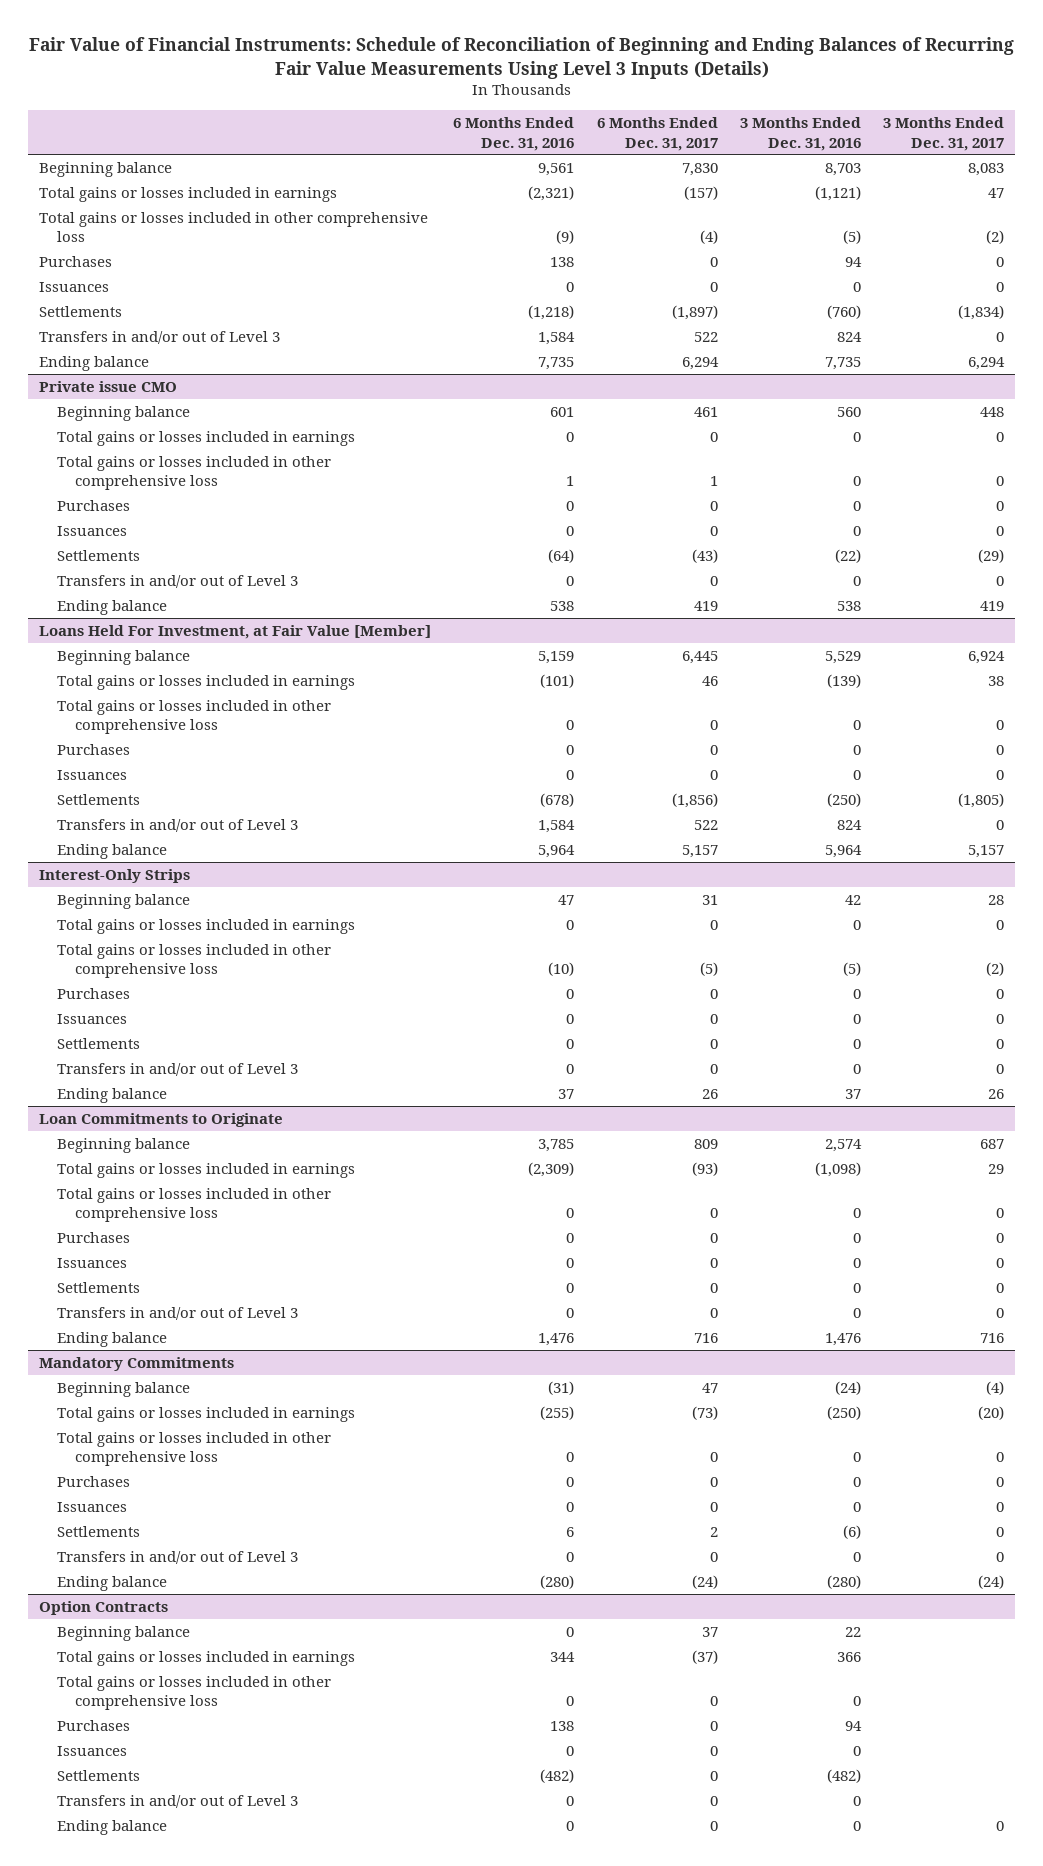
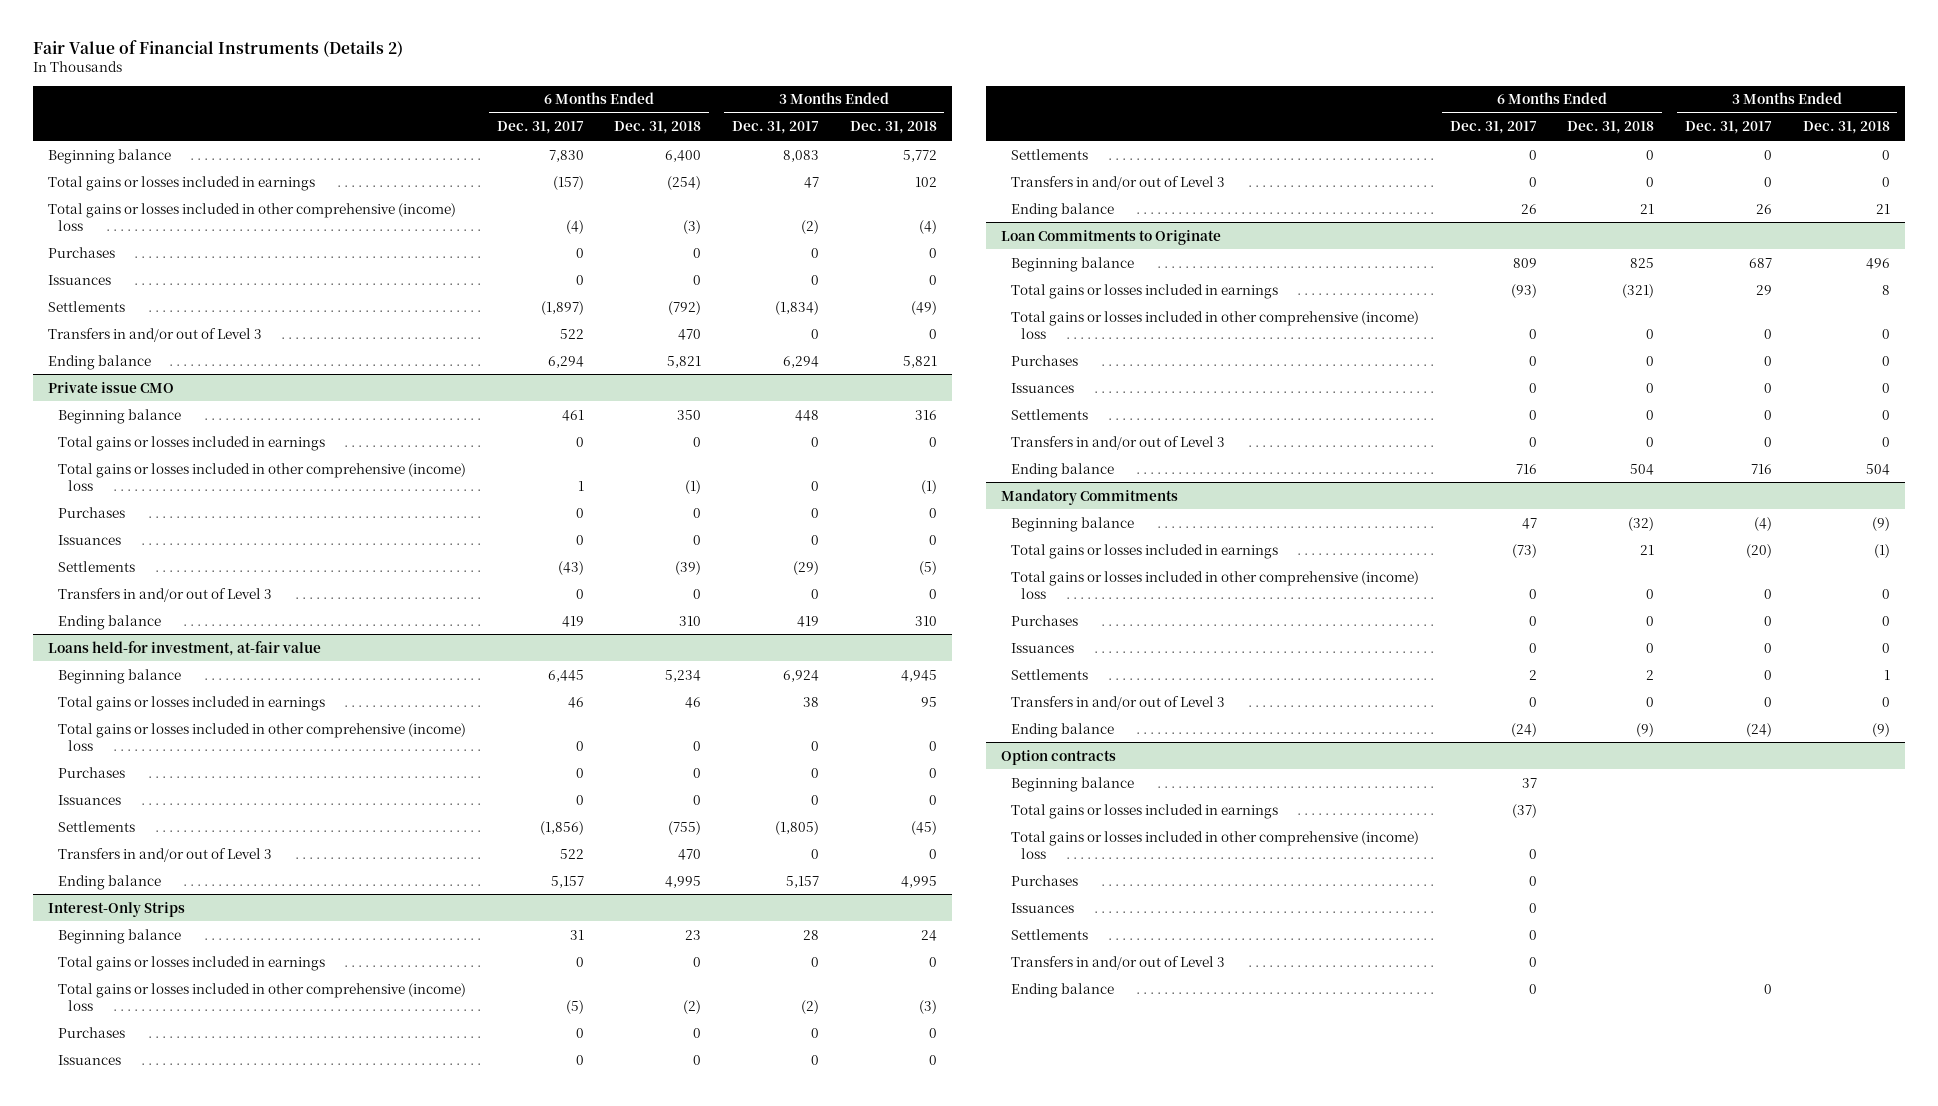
- Fair Value of Financial Instruments: Schedule of Reconciliation of Beginning and Ending Balances of Recurring Fair Value Measurements Using Level 3 Inputs (Details)
+ Fair Value of Financial Instruments (Details 2)
- | 6 Months Ended Dec. 31, 2016 | 6 Months Ended Dec. 31, 2017 | 3 Months Ended Dec. 31, 2016 | 3 Months Ended Dec. 31, 2017
+ | 6 Months Ended Dec. 31, 2017 | 6 Months Ended Dec. 31, 2018 | 3 Months Ended Dec. 31, 2017 | 3 Months Ended Dec. 31, 2018
- Total gains or losses included in other comprehensive loss | (9) | (4) | (5) | (2)
+ Total gains or losses included in other comprehensive (income) loss | (4) | (3) | (2) | (4)
@ Private issue CMO
- Total gains or losses included in other comprehensive loss | 1 | 1 | 0 | 0
+ Total gains or losses included in other comprehensive (income) loss | 1 | (1) | 0 | (1)
- Loans Held For Investment, at Fair Value [Member]
+ Loans held-for investment, at-fair value
- Total gains or losses included in other comprehensive loss | 0 | 0 | 0 | 0
+ Total gains or losses included in other comprehensive (income) loss | 0 | 0 | 0 | 0
@ Interest-Only Strips
- Total gains or losses included in other comprehensive loss | (10) | (5) | (5) | (2)
+ Total gains or losses included in other comprehensive (income) loss | (5) | (2) | (2) | (3)
@ Loan Commitments to Originate
- Total gains or losses included in other comprehensive loss | 0 | 0 | 0 | 0
+ Total gains or losses included in other comprehensive (income) loss | 0 | 0 | 0 | 0
@ Mandatory Commitments
- Total gains or losses included in other comprehensive loss | 0 | 0 | 0 | 0
+ Total gains or losses included in other comprehensive (income) loss | 0 | 0 | 0 | 0
- Option Contracts
+ Option contracts
- Total gains or losses included in other comprehensive loss | 0 | 0 | 0 |
+ Total gains or losses included in other comprehensive (income) loss | 0 | | |

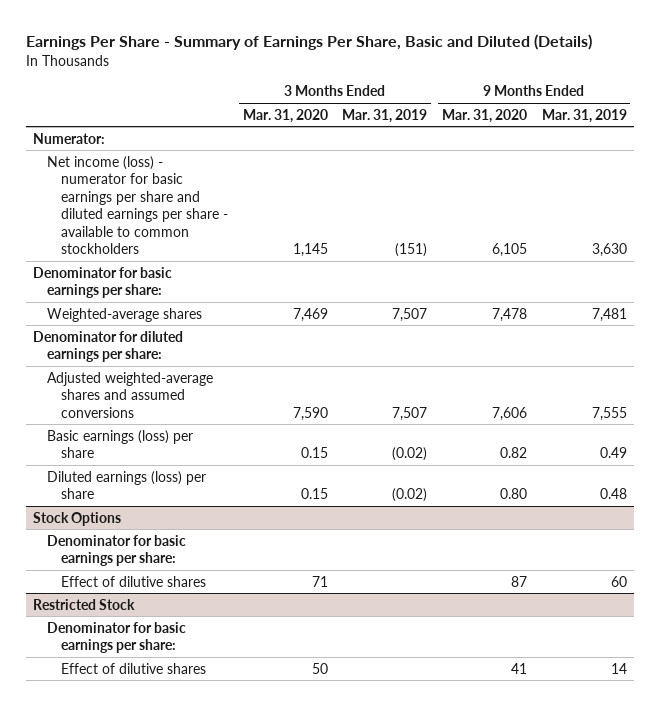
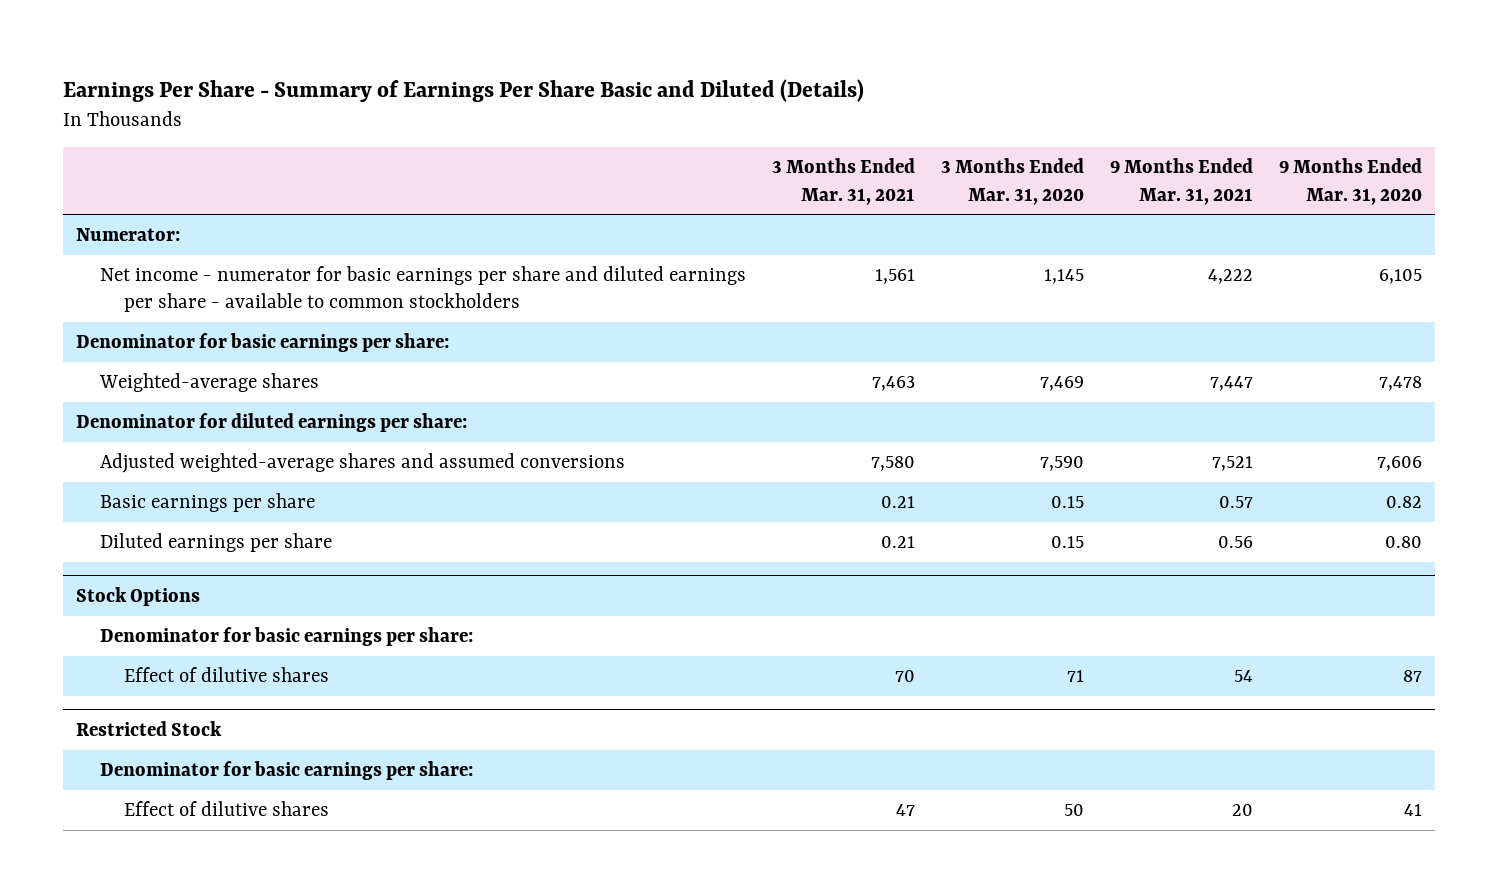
- Earnings Per Share - Summary of Earnings Per Share, Basic and Diluted (Details)
+ Earnings Per Share - Summary of Earnings Per Share Basic and Diluted (Details)
- | 3 Months Ended Mar. 31, 2020 | 3 Months Ended Mar. 31, 2019 | 9 Months Ended Mar. 31, 2020 | 9 Months Ended Mar. 31, 2019
+ | 3 Months Ended Mar. 31, 2021 | 3 Months Ended Mar. 31, 2020 | 9 Months Ended Mar. 31, 2021 | 9 Months Ended Mar. 31, 2020
- Net income (loss) - numerator for basic earnings per share and diluted earnings per share - available to common stockholders | 1,145 | (151) | 6,105 | 3,630
+ Net income - numerator for basic earnings per share and diluted earnings per share - available to common stockholders | 1,561 | 1,145 | 4,222 | 6,105
- Basic earnings (loss) per share | 0.15 | (0.02) | 0.82 | 0.49
- Diluted earnings (loss) per share | 0.15 | (0.02) | 0.80 | 0.48
+ Basic earnings per share | 0.21 | 0.15 | 0.57 | 0.82
+ Diluted earnings per share | 0.21 | 0.15 | 0.56 | 0.80

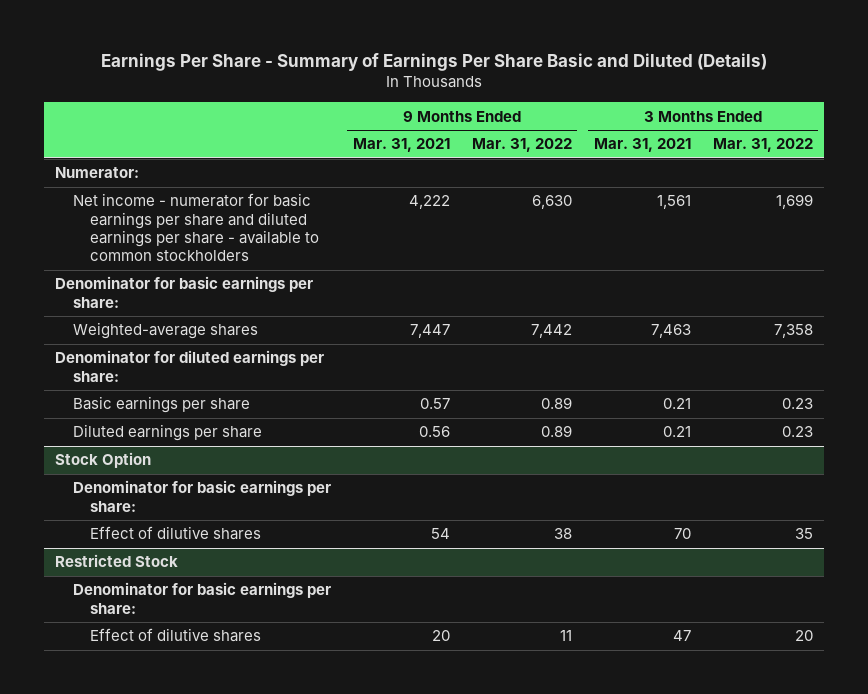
- | 3 Months Ended Mar. 31, 2021 | 3 Months Ended Mar. 31, 2020 | 9 Months Ended Mar. 31, 2021 | 9 Months Ended Mar. 31, 2020
+ | 9 Months Ended Mar. 31, 2021 | 9 Months Ended Mar. 31, 2022 | 3 Months Ended Mar. 31, 2021 | 3 Months Ended Mar. 31, 2022
- Adjusted weighted-average shares and assumed conversions | 7,580 | 7,590 | 7,521 | 7,606
- Stock Options
+ Stock Option

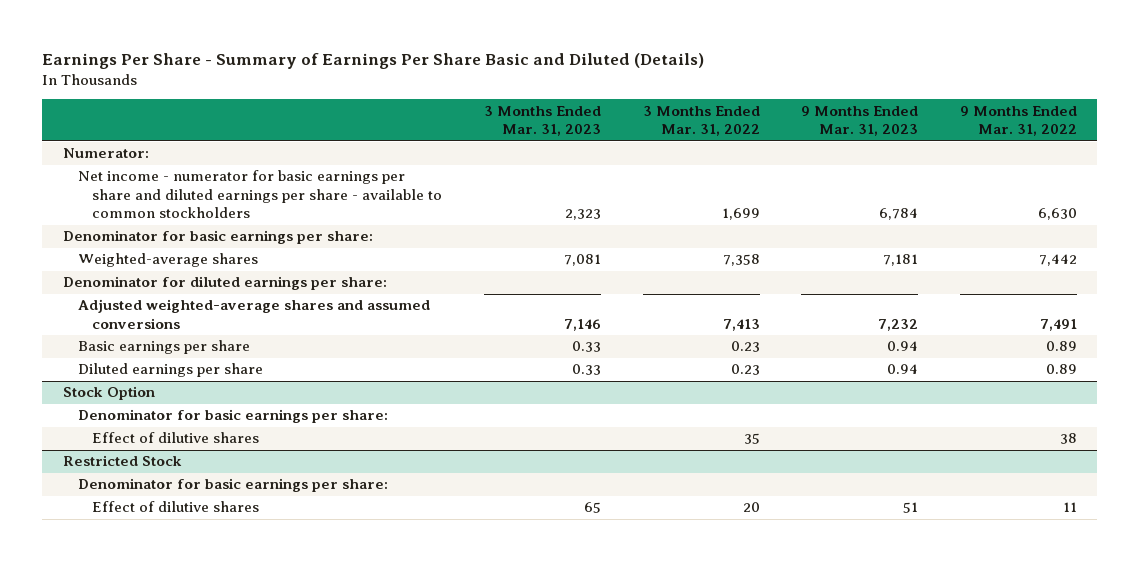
- | 9 Months Ended Mar. 31, 2021 | 9 Months Ended Mar. 31, 2022 | 3 Months Ended Mar. 31, 2021 | 3 Months Ended Mar. 31, 2022
+ | 3 Months Ended Mar. 31, 2023 | 3 Months Ended Mar. 31, 2022 | 9 Months Ended Mar. 31, 2023 | 9 Months Ended Mar. 31, 2022
+ Adjusted weighted-average shares and assumed conversions | 7,146 | 7,413 | 7,232 | 7,491

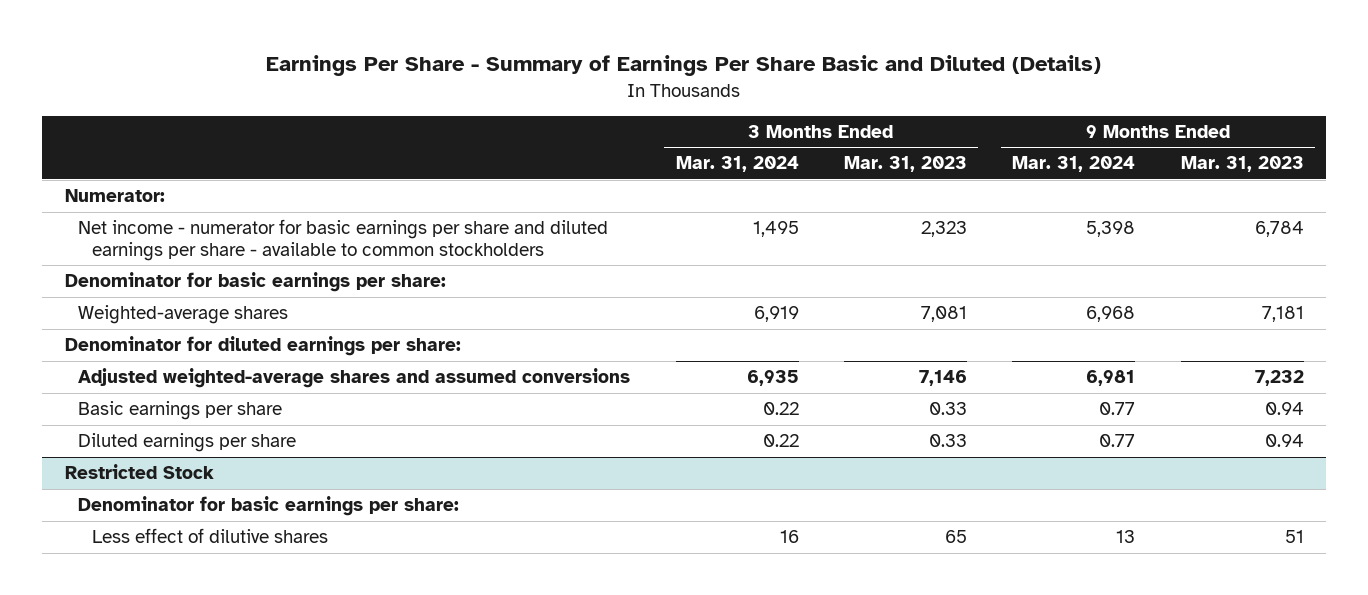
- | 3 Months Ended Mar. 31, 2023 | 3 Months Ended Mar. 31, 2022 | 9 Months Ended Mar. 31, 2023 | 9 Months Ended Mar. 31, 2022
+ | 3 Months Ended Mar. 31, 2024 | 3 Months Ended Mar. 31, 2023 | 9 Months Ended Mar. 31, 2024 | 9 Months Ended Mar. 31, 2023
- Stock Option
- Denominator for basic earnings per share:
- Effect of dilutive shares | | 35 | | 38
@ Restricted Stock
- Effect of dilutive shares | 65 | 20 | 51 | 11
+ Less effect of dilutive shares | 16 | 65 | 13 | 51

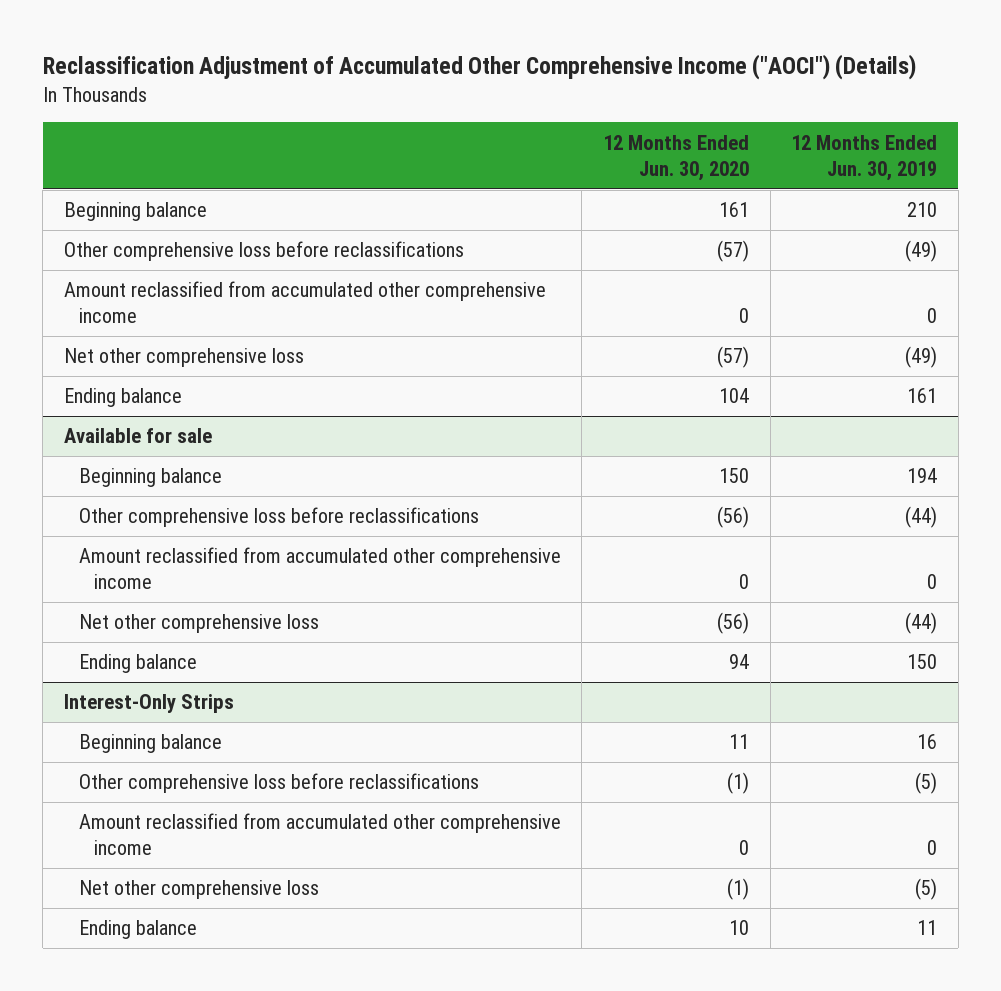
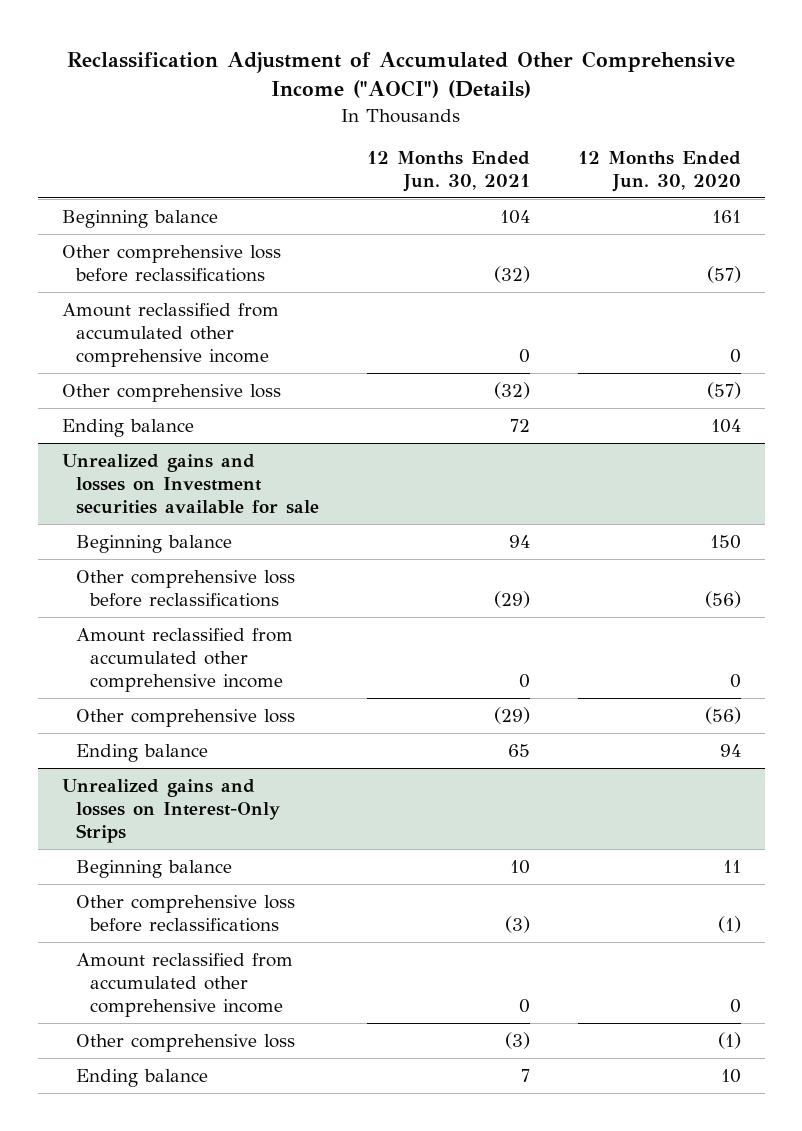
- | 12 Months Ended Jun. 30, 2020 | 12 Months Ended Jun. 30, 2019
+ | 12 Months Ended Jun. 30, 2021 | 12 Months Ended Jun. 30, 2020
- Net other comprehensive loss | (57) | (49)
+ Other comprehensive loss | (32) | (57)
- Available for sale
+ Unrealized gains and losses on Investment securities available for sale
- Net other comprehensive loss | (56) | (44)
+ Other comprehensive loss | (29) | (56)
- Interest-Only Strips
+ Unrealized gains and losses on Interest-Only Strips
- Net other comprehensive loss | (1) | (5)
+ Other comprehensive loss | (3) | (1)

